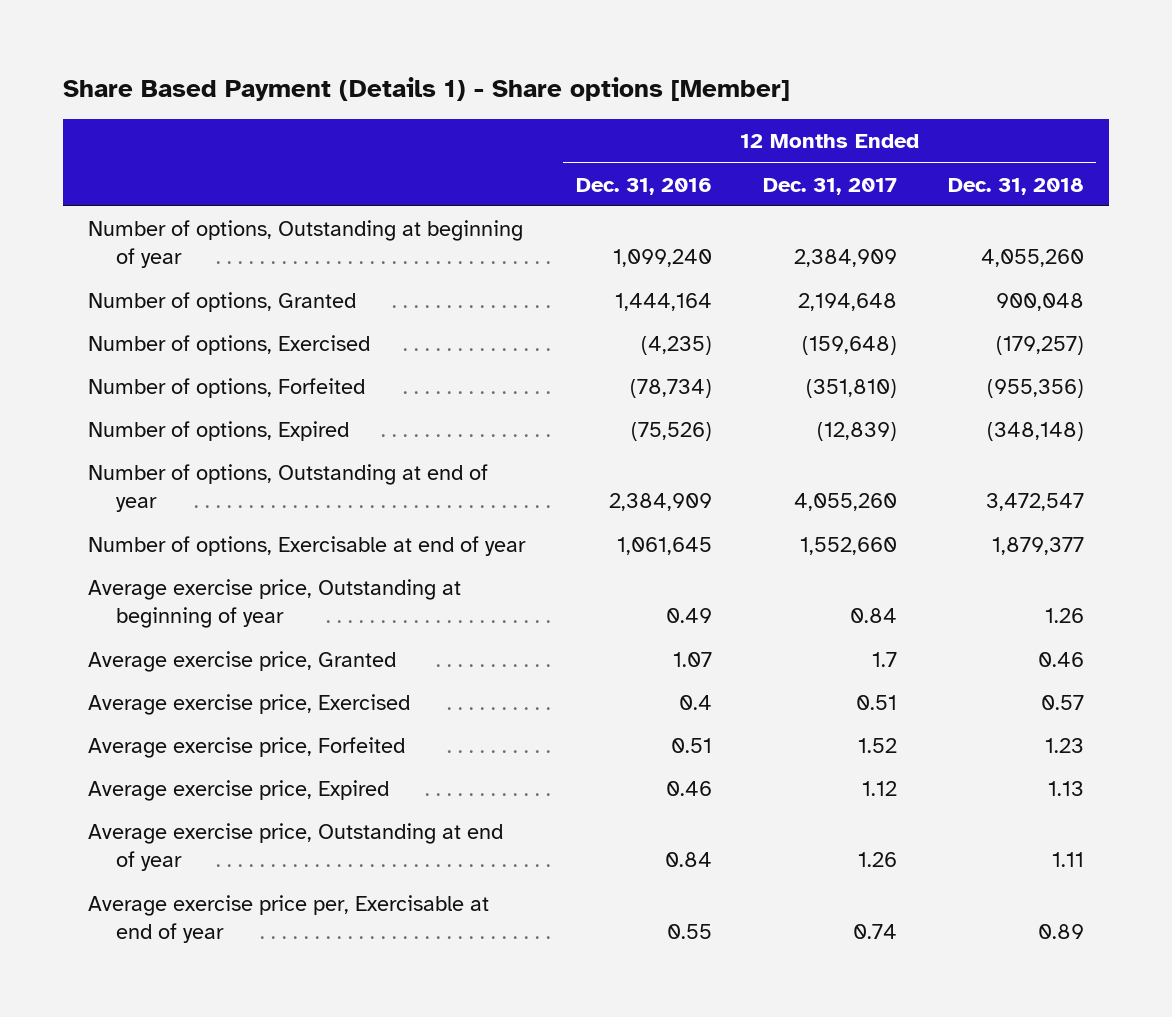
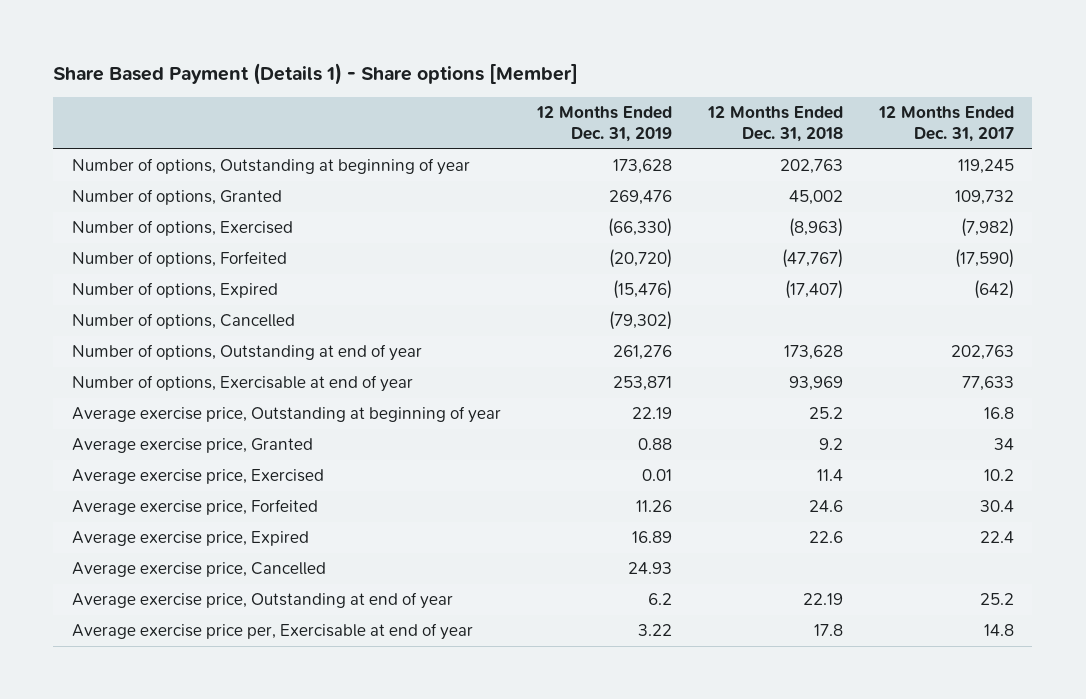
- | 12 Months Ended Dec. 31, 2016 | 12 Months Ended Dec. 31, 2017 | 12 Months Ended Dec. 31, 2018
+ | 12 Months Ended Dec. 31, 2019 | 12 Months Ended Dec. 31, 2018 | 12 Months Ended Dec. 31, 2017
- Number of options, Outstanding at beginning of year | 1,099,240 | 2,384,909 | 4,055,260
- Number of options, Granted | 1,444,164 | 2,194,648 | 900,048
- Number of options, Exercised | (4,235) | (159,648) | (179,257)
- Number of options, Forfeited | (78,734) | (351,810) | (955,356)
- Number of options, Expired | (75,526) | (12,839) | (348,148)
- Number of options, Outstanding at end of year | 2,384,909 | 4,055,260 | 3,472,547
- Number of options, Exercisable at end of year | 1,061,645 | 1,552,660 | 1,879,377
- Average exercise price, Outstanding at beginning of year | 0.49 | 0.84 | 1.26
- Average exercise price, Granted | 1.07 | 1.7 | 0.46
- Average exercise price, Exercised | 0.4 | 0.51 | 0.57
- Average exercise price, Forfeited | 0.51 | 1.52 | 1.23
- Average exercise price, Expired | 0.46 | 1.12 | 1.13
- Average exercise price, Outstanding at end of year | 0.84 | 1.26 | 1.11
- Average exercise price per, Exercisable at end of year | 0.55 | 0.74 | 0.89
+ Number of options, Outstanding at beginning of year | 173,628 | 202,763 | 119,245
+ Number of options, Granted | 269,476 | 45,002 | 109,732
+ Number of options, Exercised | (66,330) | (8,963) | (7,982)
+ Number of options, Forfeited | (20,720) | (47,767) | (17,590)
+ Number of options, Expired | (15,476) | (17,407) | (642)
+ Number of options, Cancelled | (79,302) | |
+ Number of options, Outstanding at end of year | 261,276 | 173,628 | 202,763
+ Number of options, Exercisable at end of year | 253,871 | 93,969 | 77,633
+ Average exercise price, Outstanding at beginning of year | 22.19 | 25.2 | 16.8
+ Average exercise price, Granted | 0.88 | 9.2 | 34
+ Average exercise price, Exercised | 0.01 | 11.4 | 10.2
+ Average exercise price, Forfeited | 11.26 | 24.6 | 30.4
+ Average exercise price, Expired | 16.89 | 22.6 | 22.4
+ Average exercise price, Cancelled | 24.93 | |
+ Average exercise price, Outstanding at end of year | 6.2 | 22.19 | 25.2
+ Average exercise price per, Exercisable at end of year | 3.22 | 17.8 | 14.8

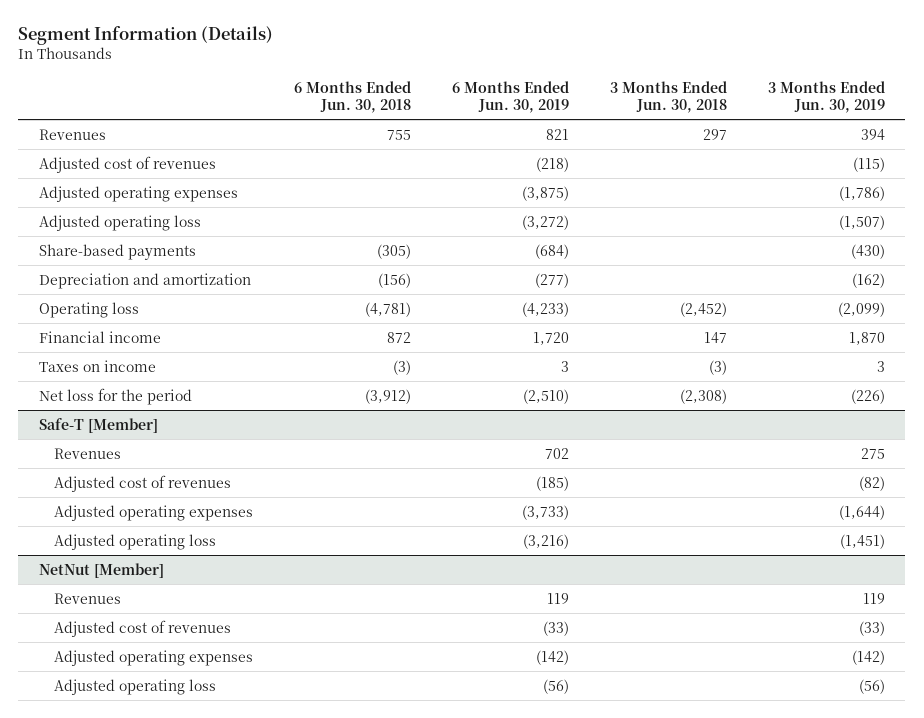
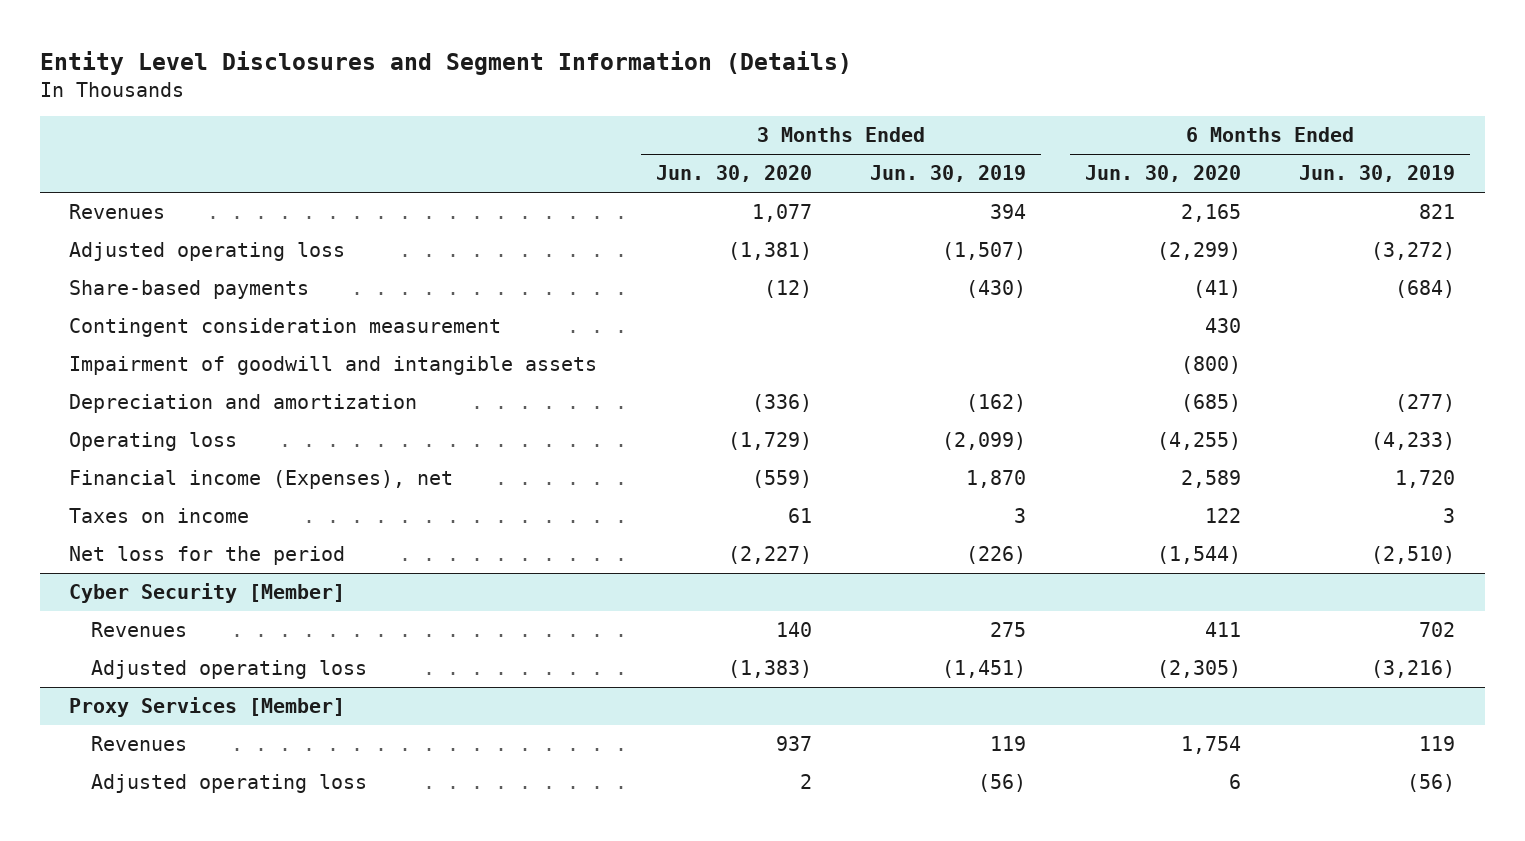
- Segment Information (Details)
+ Entity Level Disclosures and Segment Information (Details)
- | 6 Months Ended Jun. 30, 2018 | 6 Months Ended Jun. 30, 2019 | 3 Months Ended Jun. 30, 2018 | 3 Months Ended Jun. 30, 2019
+ | 3 Months Ended Jun. 30, 2020 | 3 Months Ended Jun. 30, 2019 | 6 Months Ended Jun. 30, 2020 | 6 Months Ended Jun. 30, 2019
- Adjusted cost of revenues | | (218) | | (115)
- Adjusted operating expenses | | (3,875) | | (1,786)
+ Contingent consideration measurement | | | 430 |
+ Impairment of goodwill and intangible assets | | | (800) |
- Financial income | 872 | 1,720 | 147 | 1,870
+ Financial income (Expenses), net | (559) | 1,870 | 2,589 | 1,720
- Safe-T [Member]
+ Cyber Security [Member]
- Adjusted cost of revenues | | (185) | | (82)
- Adjusted operating expenses | | (3,733) | | (1,644)
- NetNut [Member]
+ Proxy Services [Member]
- Adjusted cost of revenues | | (33) | | (33)
- Adjusted operating expenses | | (142) | | (142)

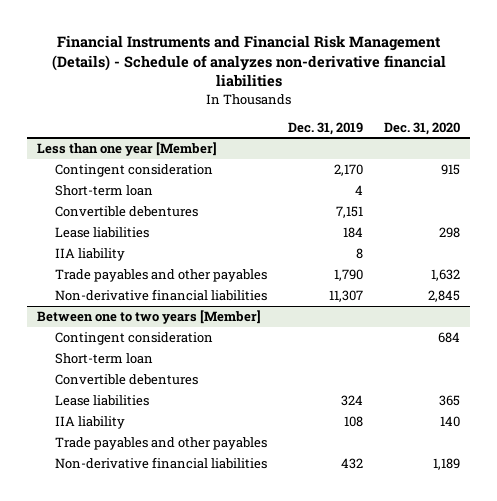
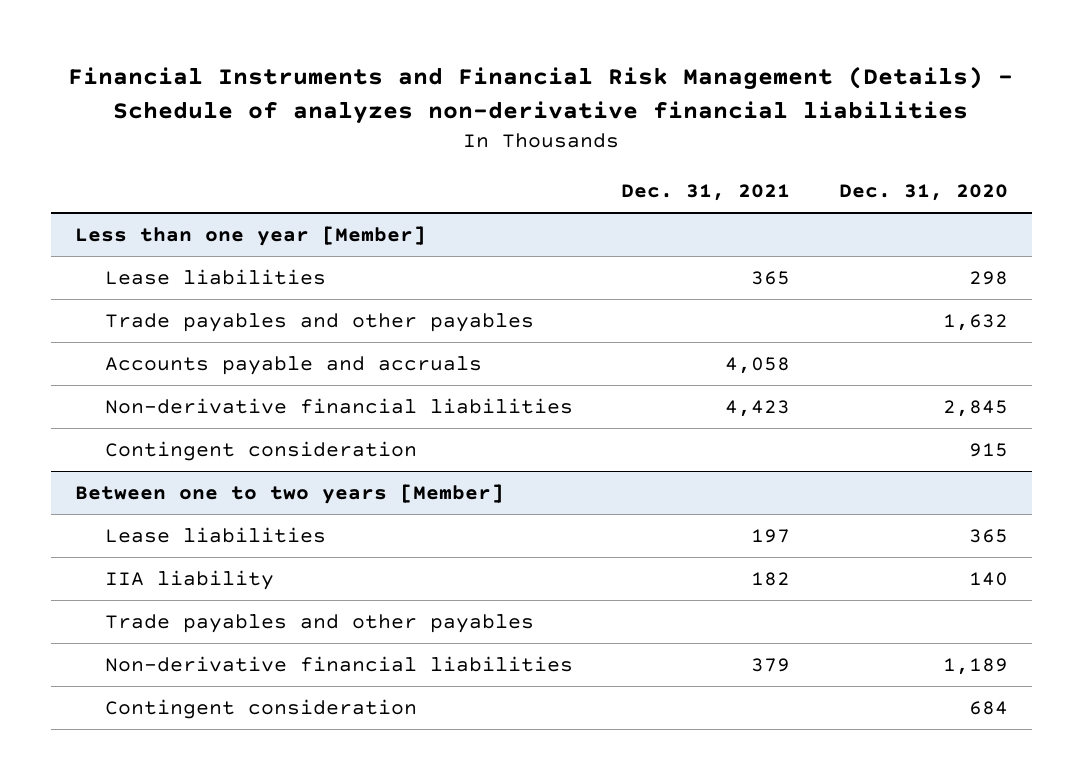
- | Dec. 31, 2019 | Dec. 31, 2020
+ | Dec. 31, 2021 | Dec. 31, 2020
@ Less than one year [Member]
- Short-term loan | 4 |
- Convertible debentures | 7,151 |
- IIA liability | 8 |
+ Accounts payable and accruals | 4,058 |
moved down: Contingent consideration | | 915
@ Between one to two years [Member]
- Short-term loan
- Convertible debentures
moved down: Contingent consideration | | 684

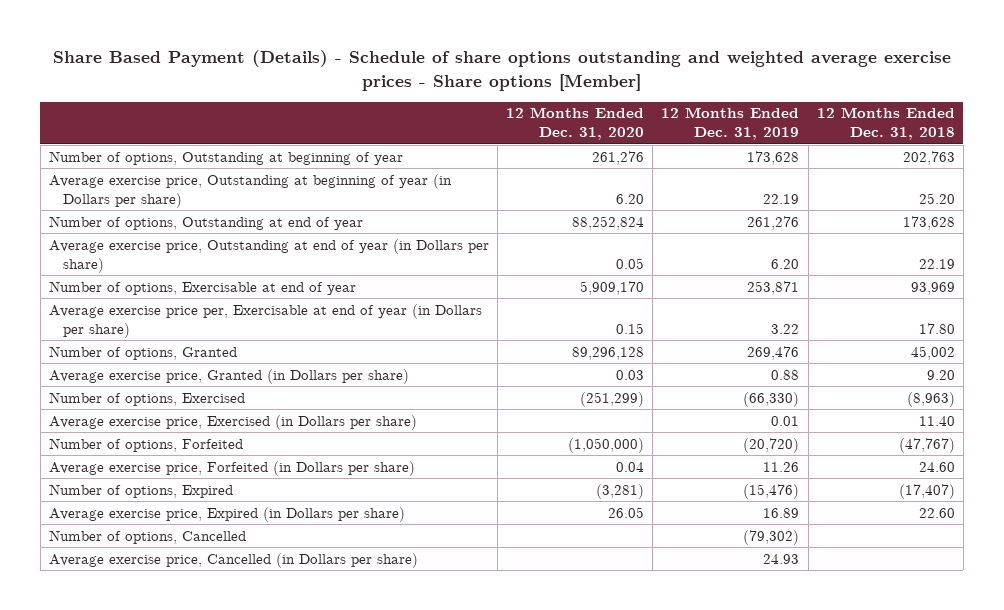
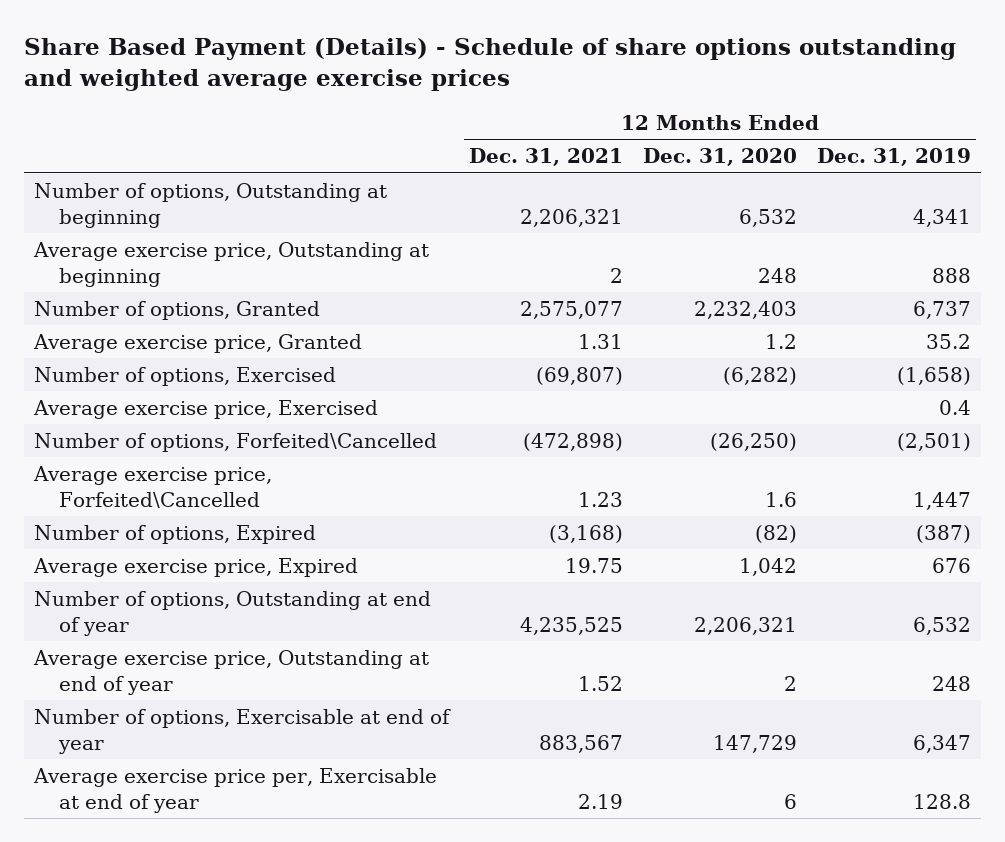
- Share Based Payment (Details) - Schedule of share options outstanding and weighted average exercise prices - Share options [Member]
+ Share Based Payment (Details) - Schedule of share options outstanding and weighted average exercise prices
- | 12 Months Ended Dec. 31, 2020 | 12 Months Ended Dec. 31, 2019 | 12 Months Ended Dec. 31, 2018
+ | 12 Months Ended Dec. 31, 2021 | 12 Months Ended Dec. 31, 2020 | 12 Months Ended Dec. 31, 2019
- Number of options, Outstanding at beginning of year | 261,276 | 173,628 | 202,763
- Average exercise price, Outstanding at beginning of year (in Dollars per share) | 6.20 | 22.19 | 25.20
- Number of options, Outstanding at end of year | 88,252,824 | 261,276 | 173,628
- Average exercise price, Outstanding at end of year (in Dollars per share) | 0.05 | 6.20 | 22.19
- Number of options, Exercisable at end of year | 5,909,170 | 253,871 | 93,969
- Average exercise price per, Exercisable at end of year (in Dollars per share) | 0.15 | 3.22 | 17.80
- Number of options, Granted | 89,296,128 | 269,476 | 45,002
- Average exercise price, Granted (in Dollars per share) | 0.03 | 0.88 | 9.20
- Number of options, Exercised | (251,299) | (66,330) | (8,963)
- Average exercise price, Exercised (in Dollars per share) | | 0.01 | 11.40
- Number of options, Forfeited | (1,050,000) | (20,720) | (47,767)
- Average exercise price, Forfeited (in Dollars per share) | 0.04 | 11.26 | 24.60
- Number of options, Expired | (3,281) | (15,476) | (17,407)
- Average exercise price, Expired (in Dollars per share) | 26.05 | 16.89 | 22.60
- Number of options, Cancelled | | (79,302) |
- Average exercise price, Cancelled (in Dollars per share) | | 24.93 |
+ Number of options, Outstanding at beginning | 2,206,321 | 6,532 | 4,341
+ Average exercise price, Outstanding at beginning | 2 | 248 | 888
+ Number of options, Granted | 2,575,077 | 2,232,403 | 6,737
+ Average exercise price, Granted | 1.31 | 1.2 | 35.2
+ Number of options, Exercised | (69,807) | (6,282) | (1,658)
+ Average exercise price, Exercised | | | 0.4
+ Number of options, Forfeited\Cancelled | (472,898) | (26,250) | (2,501)
+ Average exercise price, Forfeited\Cancelled | 1.23 | 1.6 | 1,447
+ Number of options, Expired | (3,168) | (82) | (387)
+ Average exercise price, Expired | 19.75 | 1,042 | 676
+ Number of options, Outstanding at end of year | 4,235,525 | 2,206,321 | 6,532
+ Average exercise price, Outstanding at end of year | 1.52 | 2 | 248
+ Number of options, Exercisable at end of year | 883,567 | 147,729 | 6,347
+ Average exercise price per, Exercisable at end of year | 2.19 | 6 | 128.8

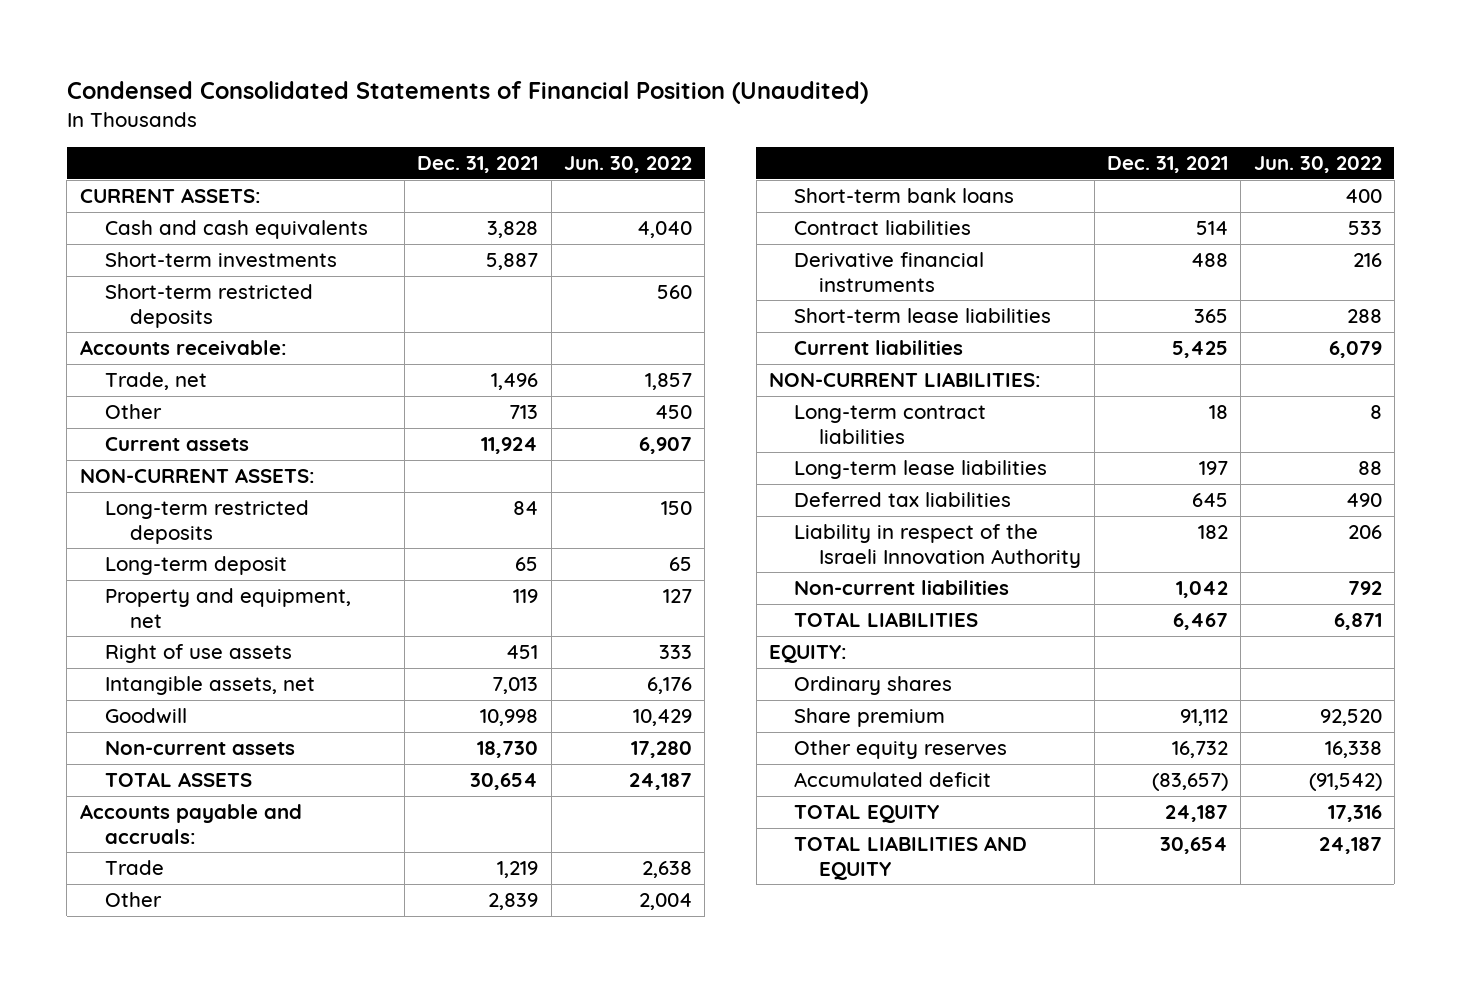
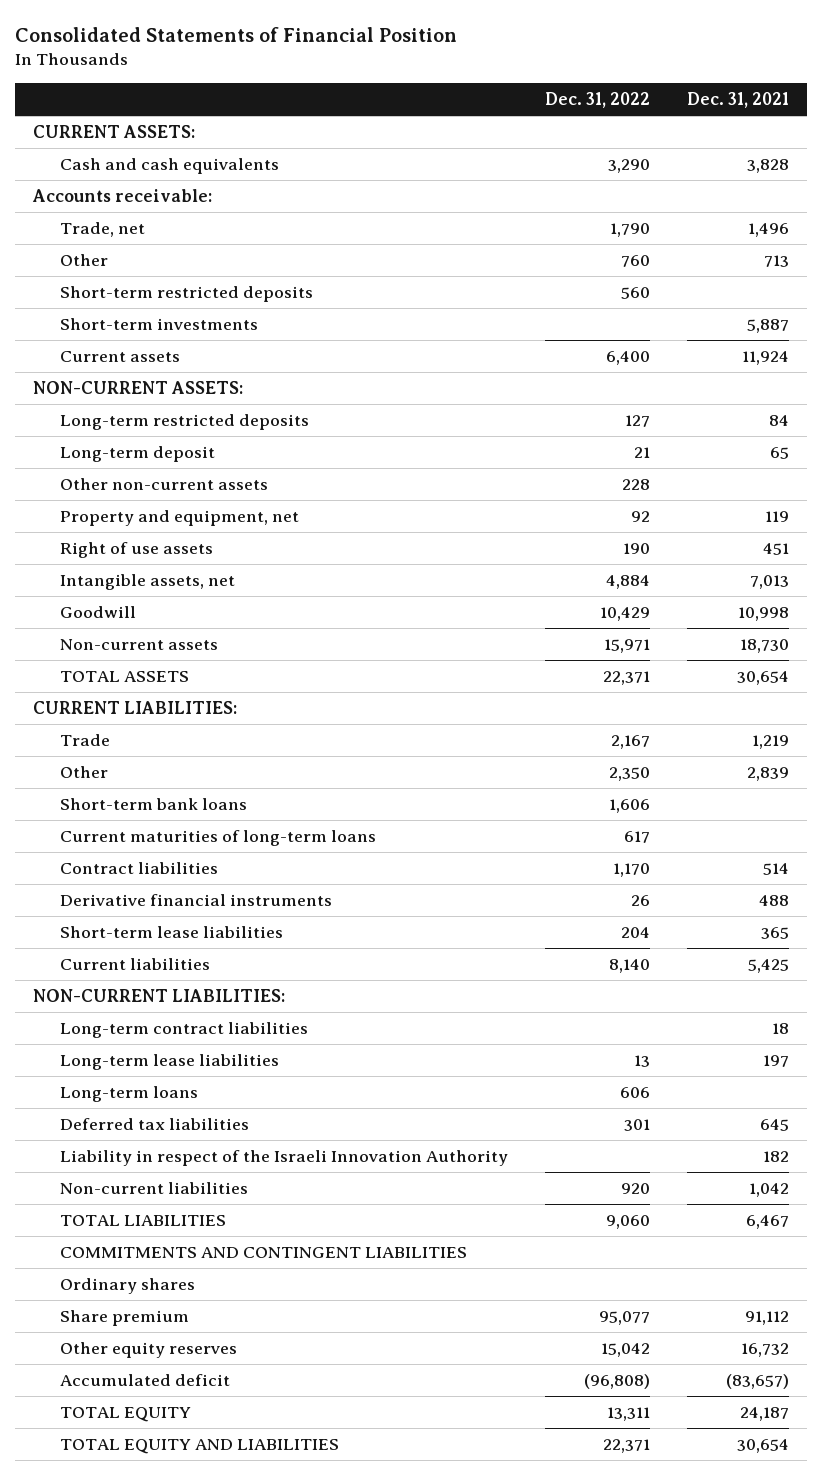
- Condensed Consolidated Statements of Financial Position (Unaudited)
+ Consolidated Statements of Financial Position
- | Dec. 31, 2021 | Jun. 30, 2022
+ | Dec. 31, 2022 | Dec. 31, 2021
moved down: Short-term restricted deposits | 560 |
moved down: Short-term investments | | 5,887
+ Other non-current assets | 228 |
- Accounts payable and accruals:
+ CURRENT LIABILITIES:
+ Current maturities of long-term loans | 617 |
+ Long-term loans | 606 |
- EQUITY:
+ COMMITMENTS AND CONTINGENT LIABILITIES
- TOTAL LIABILITIES AND EQUITY | 30,654 | 24,187
+ TOTAL EQUITY AND LIABILITIES | 22,371 | 30,654

